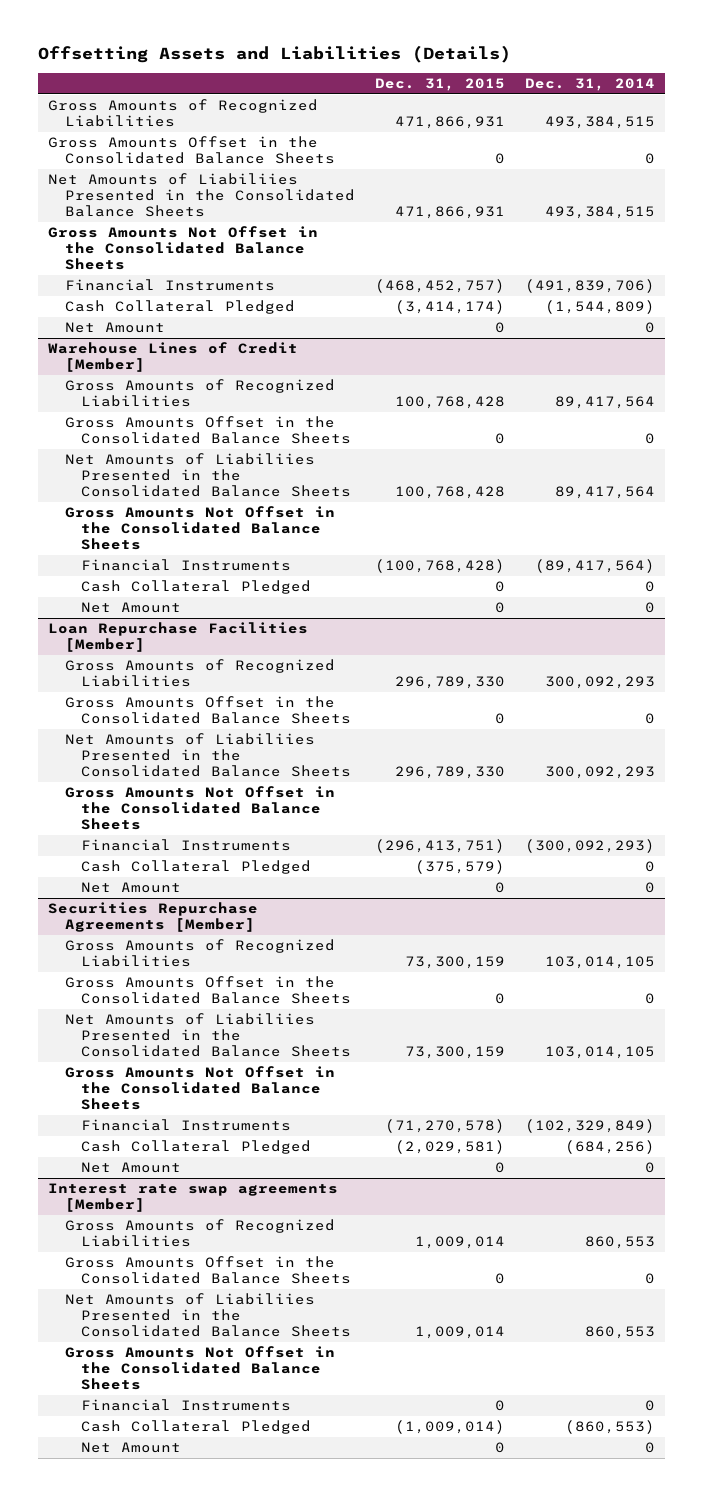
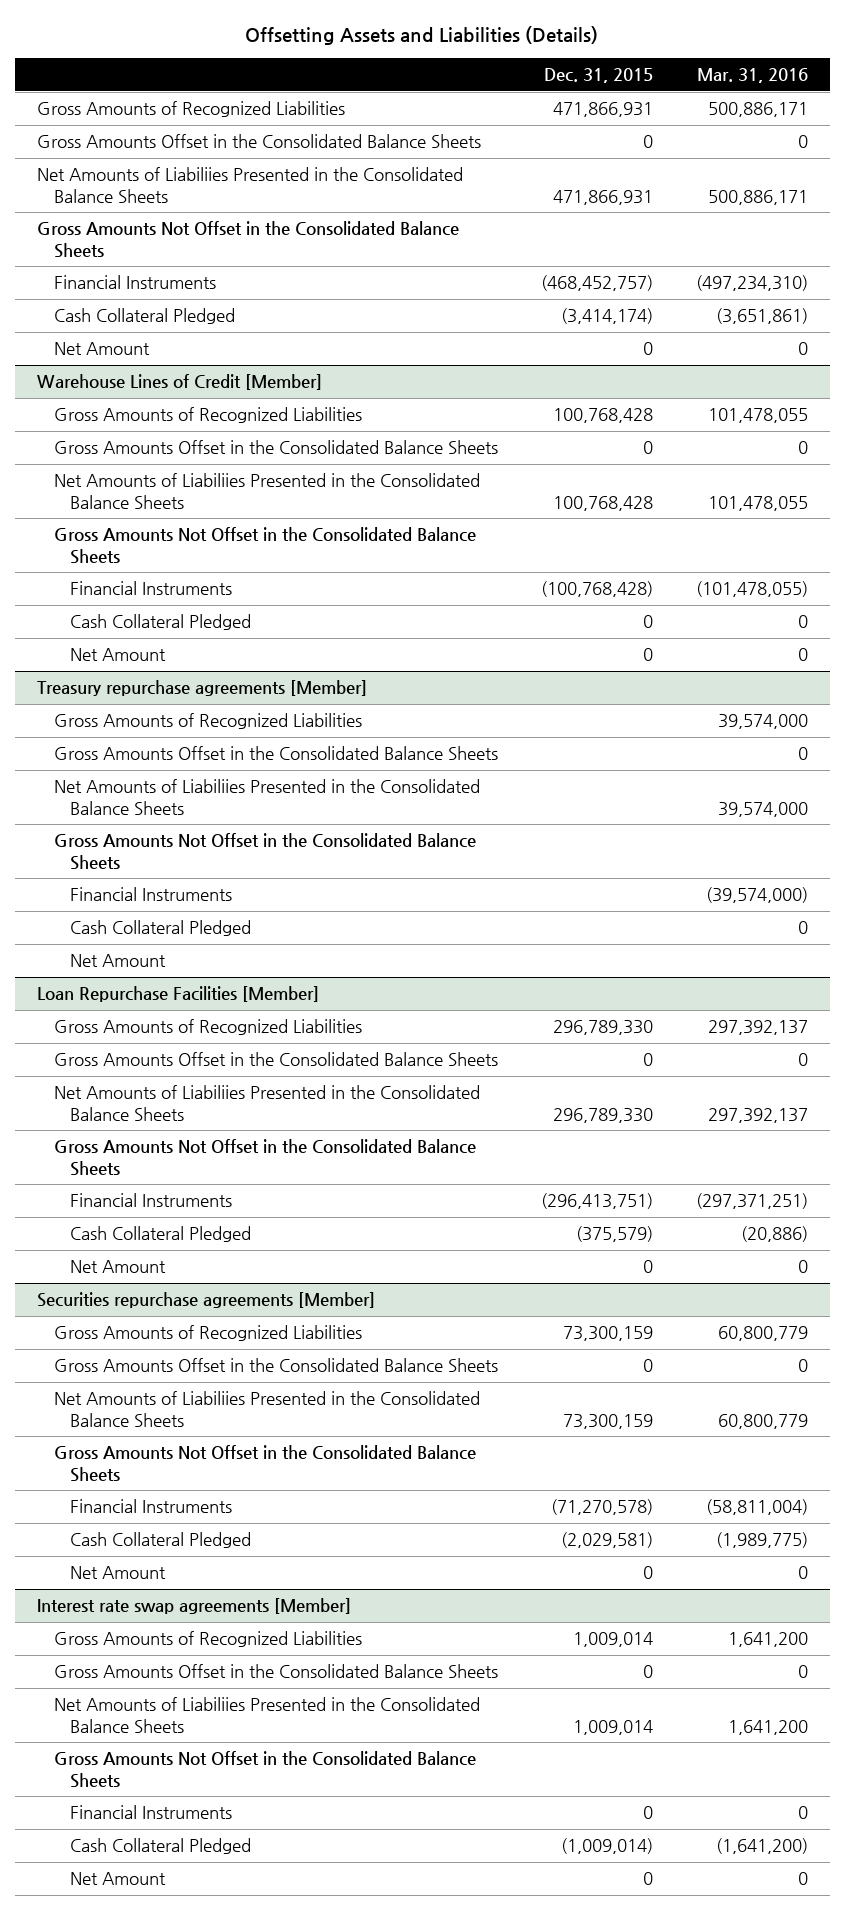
- | Dec. 31, 2015 | Dec. 31, 2014
+ | Dec. 31, 2015 | Mar. 31, 2016
+ Treasury repurchase agreements [Member]
+ Gross Amounts of Recognized Liabilities | | 39,574,000
+ Gross Amounts Offset in the Consolidated Balance Sheets | | 0
+ Net Amounts of Liabiliies Presented in the Consolidated Balance Sheets | | 39,574,000
+ Gross Amounts Not Offset in the Consolidated Balance Sheets
+ Financial Instruments | | (39,574,000)
+ Cash Collateral Pledged | | 0
+ Net Amount
- Securities Repurchase Agreements [Member]
+ Securities repurchase agreements [Member]

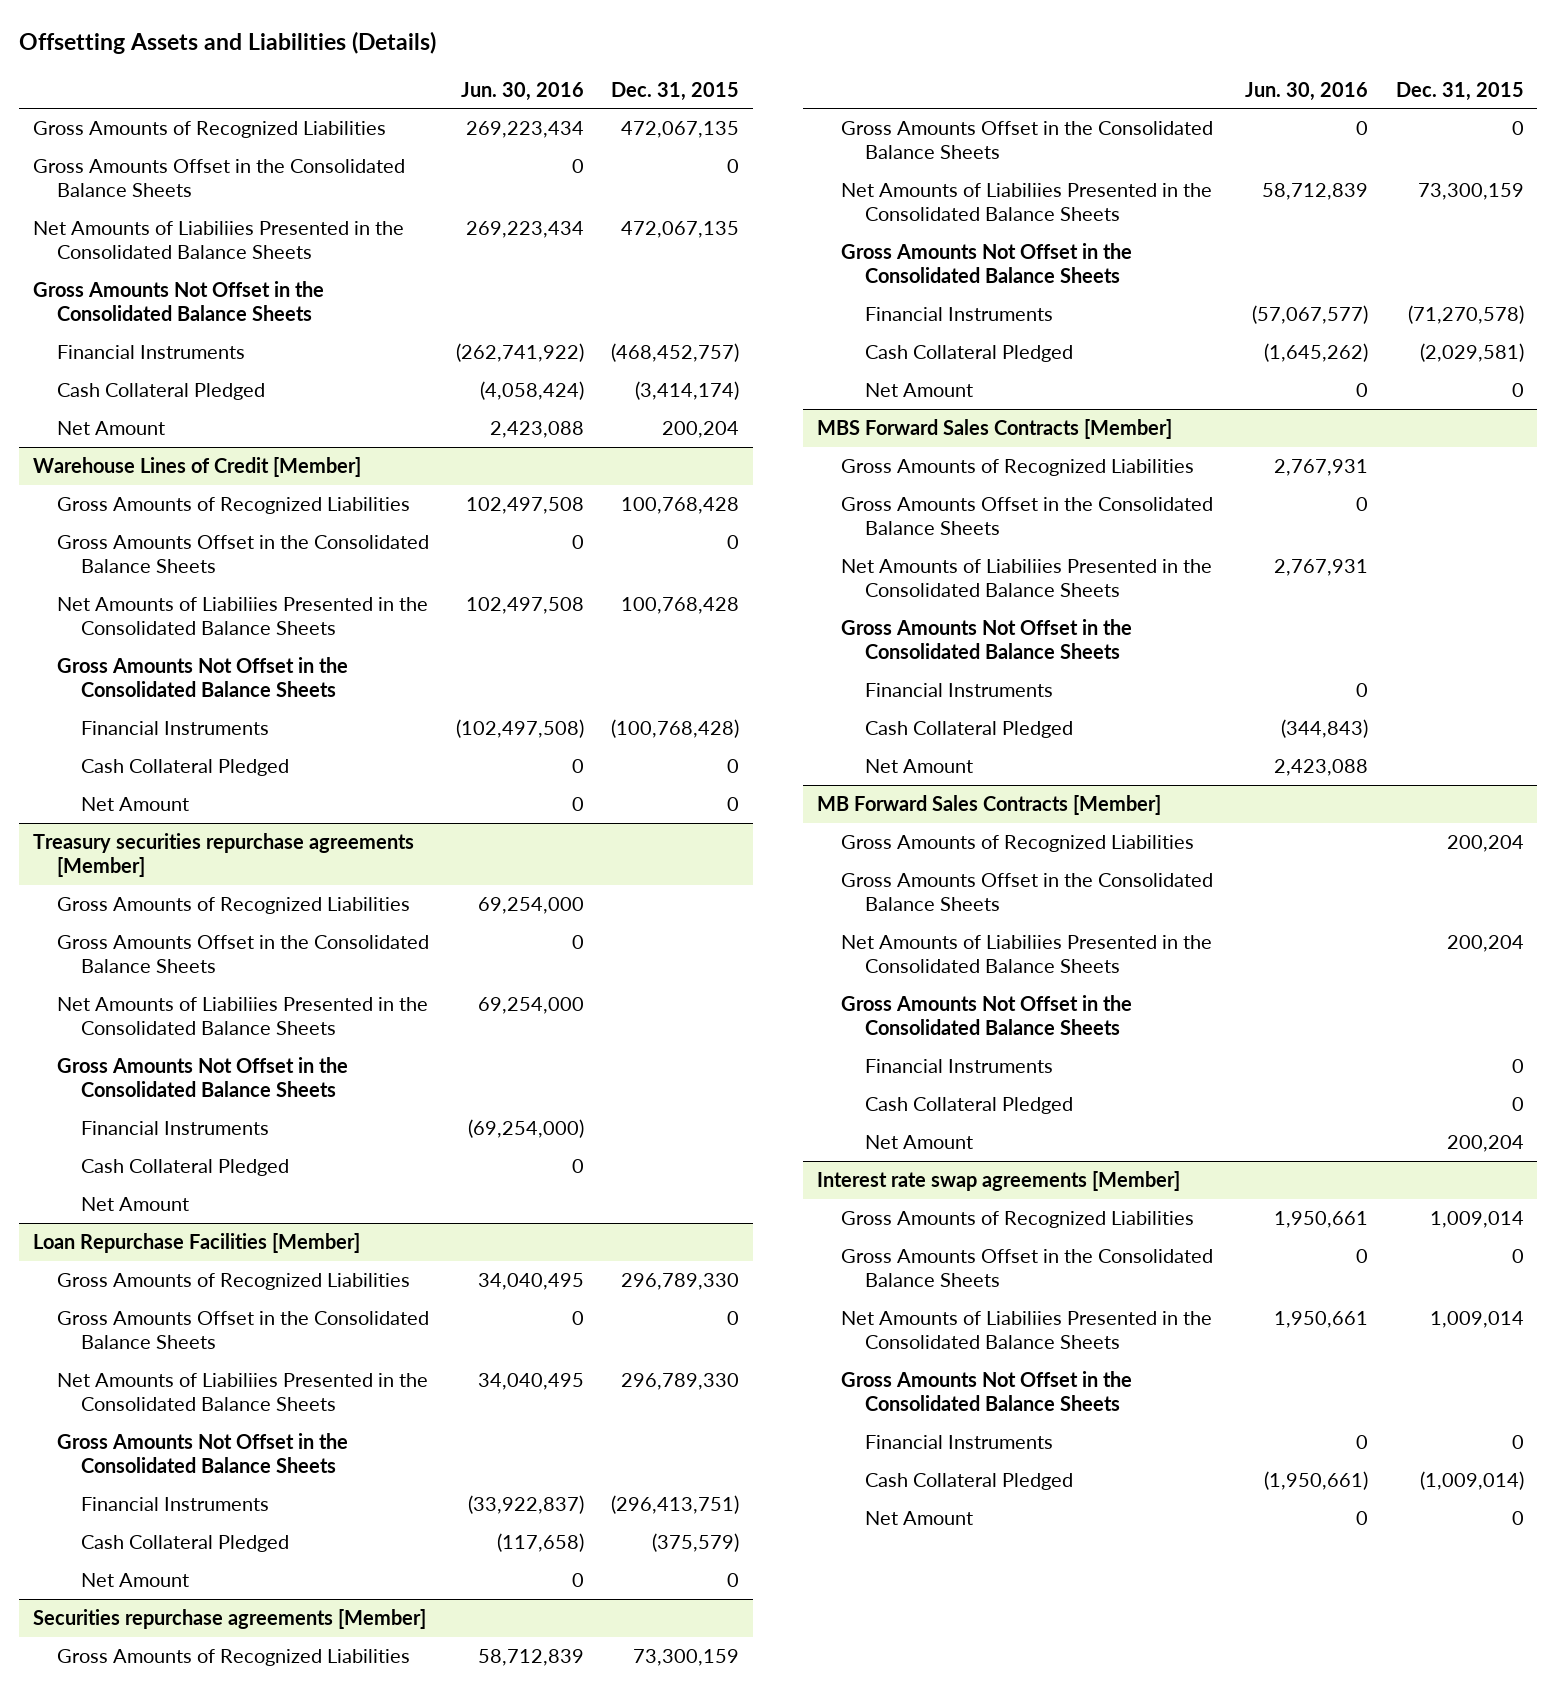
- | Dec. 31, 2015 | Mar. 31, 2016
+ | Jun. 30, 2016 | Dec. 31, 2015
- Gross Amounts of Recognized Liabilities | 471,866,931 | 500,886,171
+ Gross Amounts of Recognized Liabilities | 269,223,434 | 472,067,135
- Net Amounts of Liabiliies Presented in the Consolidated Balance Sheets | 471,866,931 | 500,886,171
+ Net Amounts of Liabiliies Presented in the Consolidated Balance Sheets | 269,223,434 | 472,067,135
- Net Amount | 0 | 0
+ Net Amount | 2,423,088 | 200,204
- Treasury repurchase agreements [Member]
+ Treasury securities repurchase agreements [Member]
+ MBS Forward Sales Contracts [Member]
+ Gross Amounts of Recognized Liabilities | 2,767,931 |
+ Gross Amounts Offset in the Consolidated Balance Sheets | 0 |
+ Net Amounts of Liabiliies Presented in the Consolidated Balance Sheets | 2,767,931 |
+ Gross Amounts Not Offset in the Consolidated Balance Sheets
+ Financial Instruments | 0 |
+ Cash Collateral Pledged | (344,843) |
+ Net Amount | 2,423,088 |
+ MB Forward Sales Contracts [Member]
+ Gross Amounts of Recognized Liabilities | | 200,204
+ Gross Amounts Offset in the Consolidated Balance Sheets
+ Net Amounts of Liabiliies Presented in the Consolidated Balance Sheets | | 200,204
+ Gross Amounts Not Offset in the Consolidated Balance Sheets
+ Financial Instruments | | 0
+ Cash Collateral Pledged | | 0
+ Net Amount | | 200,204

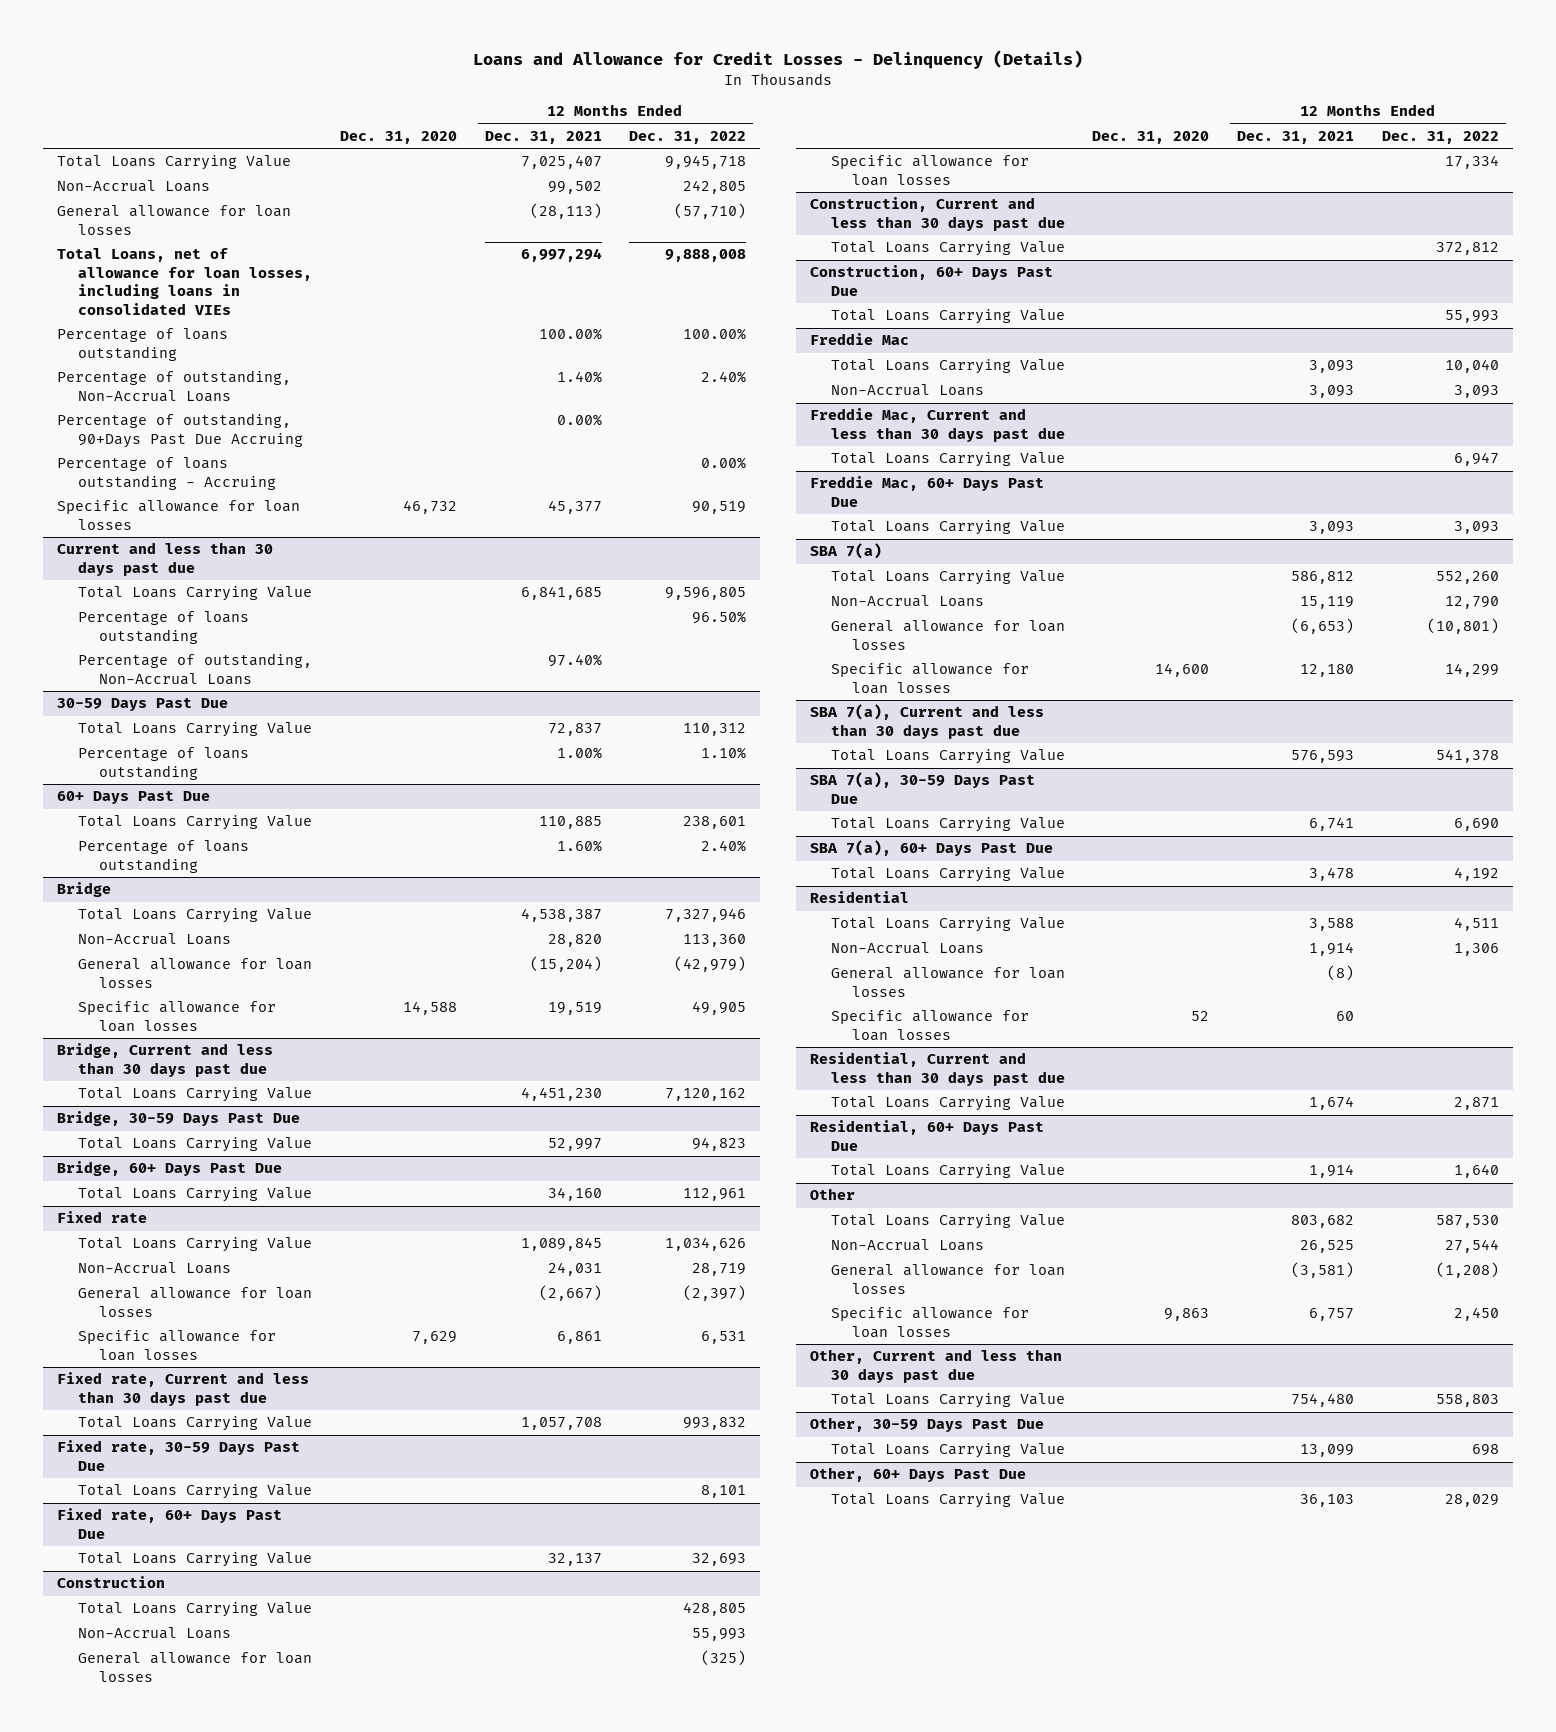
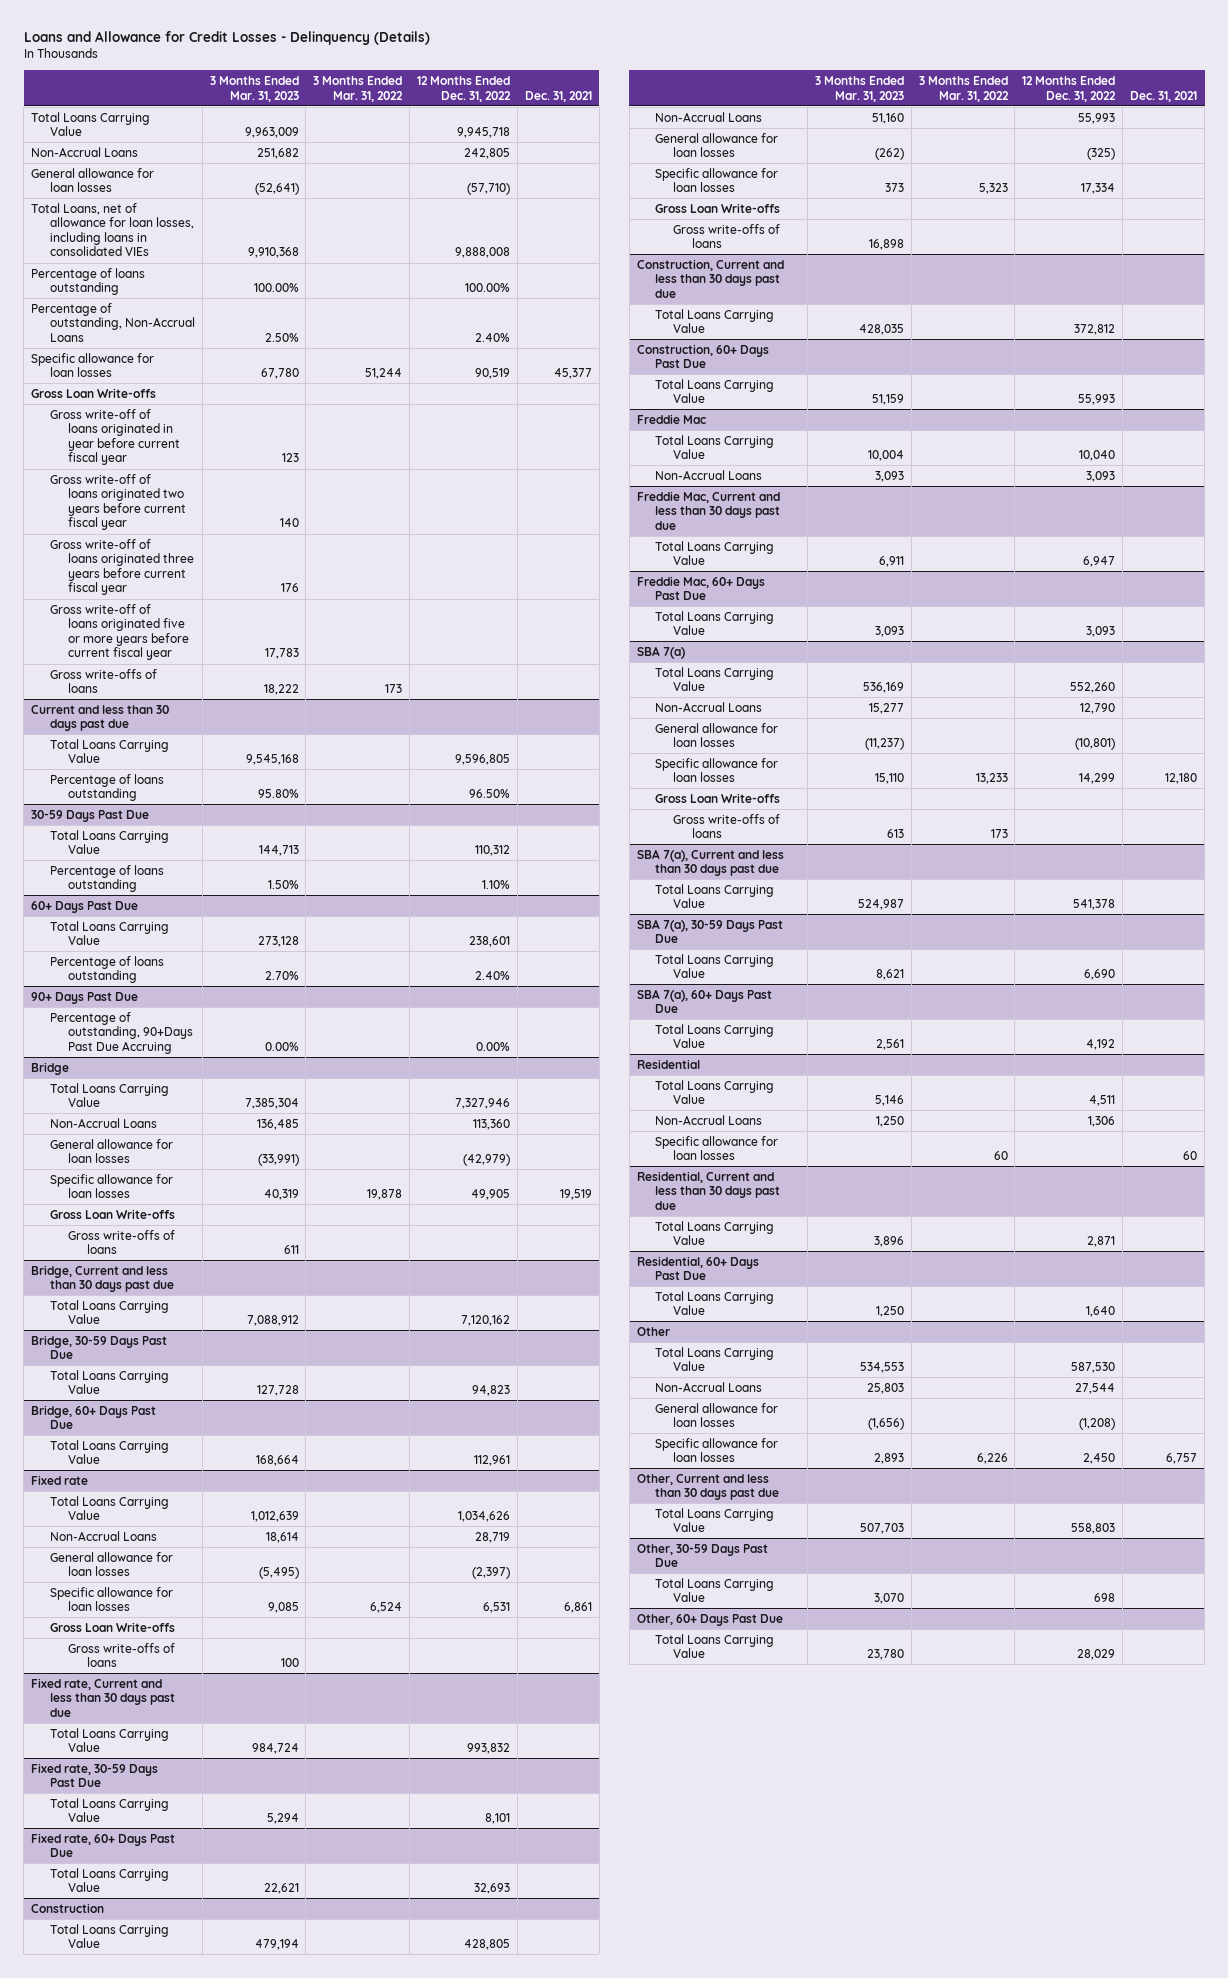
- | Dec. 31, 2020 | 12 Months Ended Dec. 31, 2021 | 12 Months Ended Dec. 31, 2022
+ | 3 Months Ended Mar. 31, 2023 | 3 Months Ended Mar. 31, 2022 | 12 Months Ended Dec. 31, 2022 | Dec. 31, 2021
- Percentage of outstanding, 90+Days Past Due Accruing | | 0.00% |
- Percentage of loans outstanding - Accruing | | | 0.00%
+ Gross Loan Write-offs
+ Gross write-off of loans originated in year before current fiscal year | 123 | | |
+ Gross write-off of loans originated two years before current fiscal year | 140 | | |
+ Gross write-off of loans originated three years before current fiscal year | 176 | | |
+ Gross write-off of loans originated five or more years before current fiscal year | 17,783 | | |
+ Gross write-offs of loans | 18,222 | 173 | |
@ Current and less than 30 days past due
- Percentage of outstanding, Non-Accrual Loans | | 97.40% |
+ 90+ Days Past Due
+ Percentage of outstanding, 90+Days Past Due Accruing | 0.00% | | 0.00% |
@ Bridge
+ Gross Loan Write-offs
+ Gross write-offs of loans | 611 | | |
@ Fixed rate
+ Gross Loan Write-offs
+ Gross write-offs of loans | 100 | | |
@ Construction
+ Gross Loan Write-offs
+ Gross write-offs of loans | 16,898 | | |
@ SBA 7(a)
+ Gross Loan Write-offs
+ Gross write-offs of loans | 613 | 173 | |
@ Residential
- General allowance for loan losses | | (8) |

